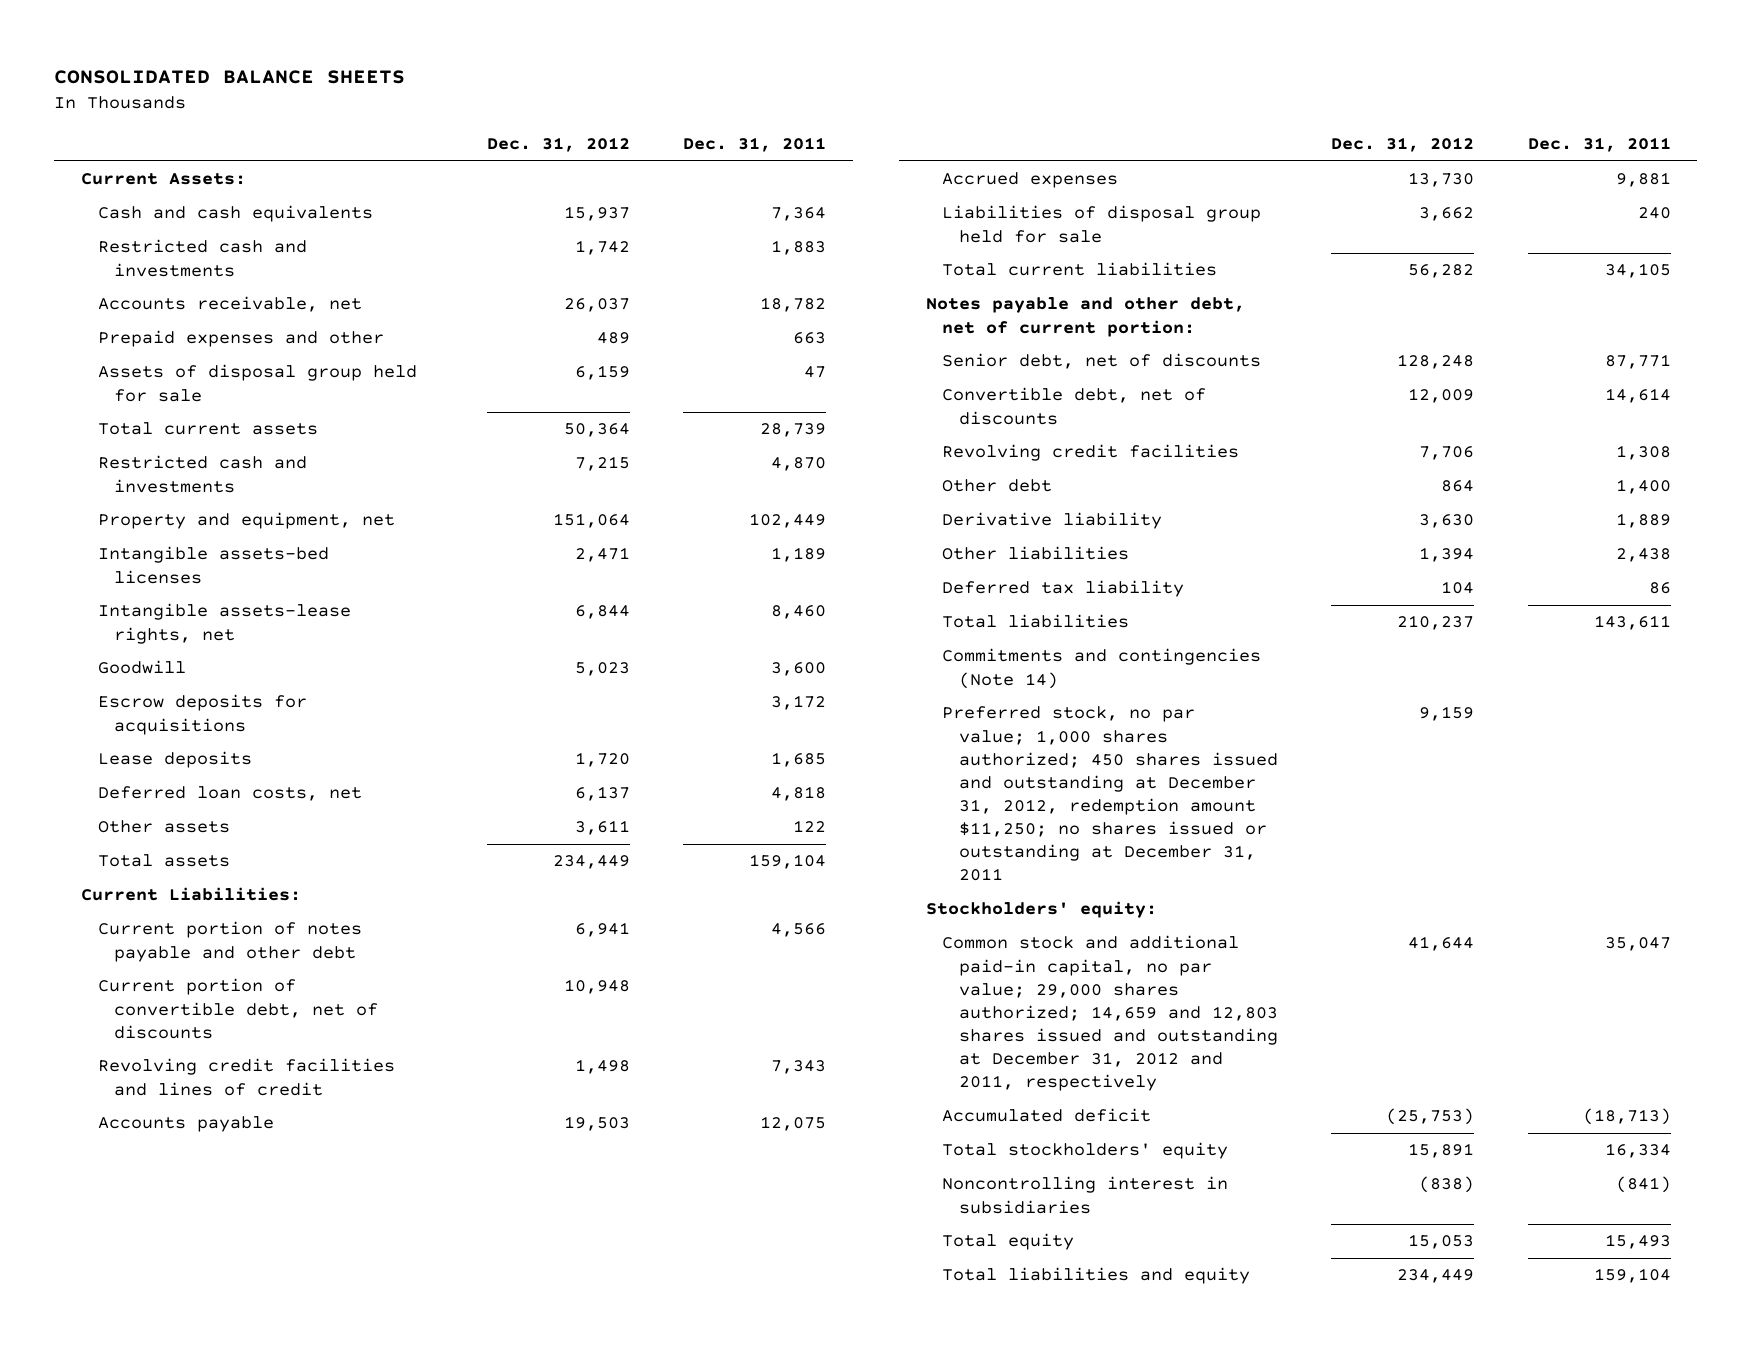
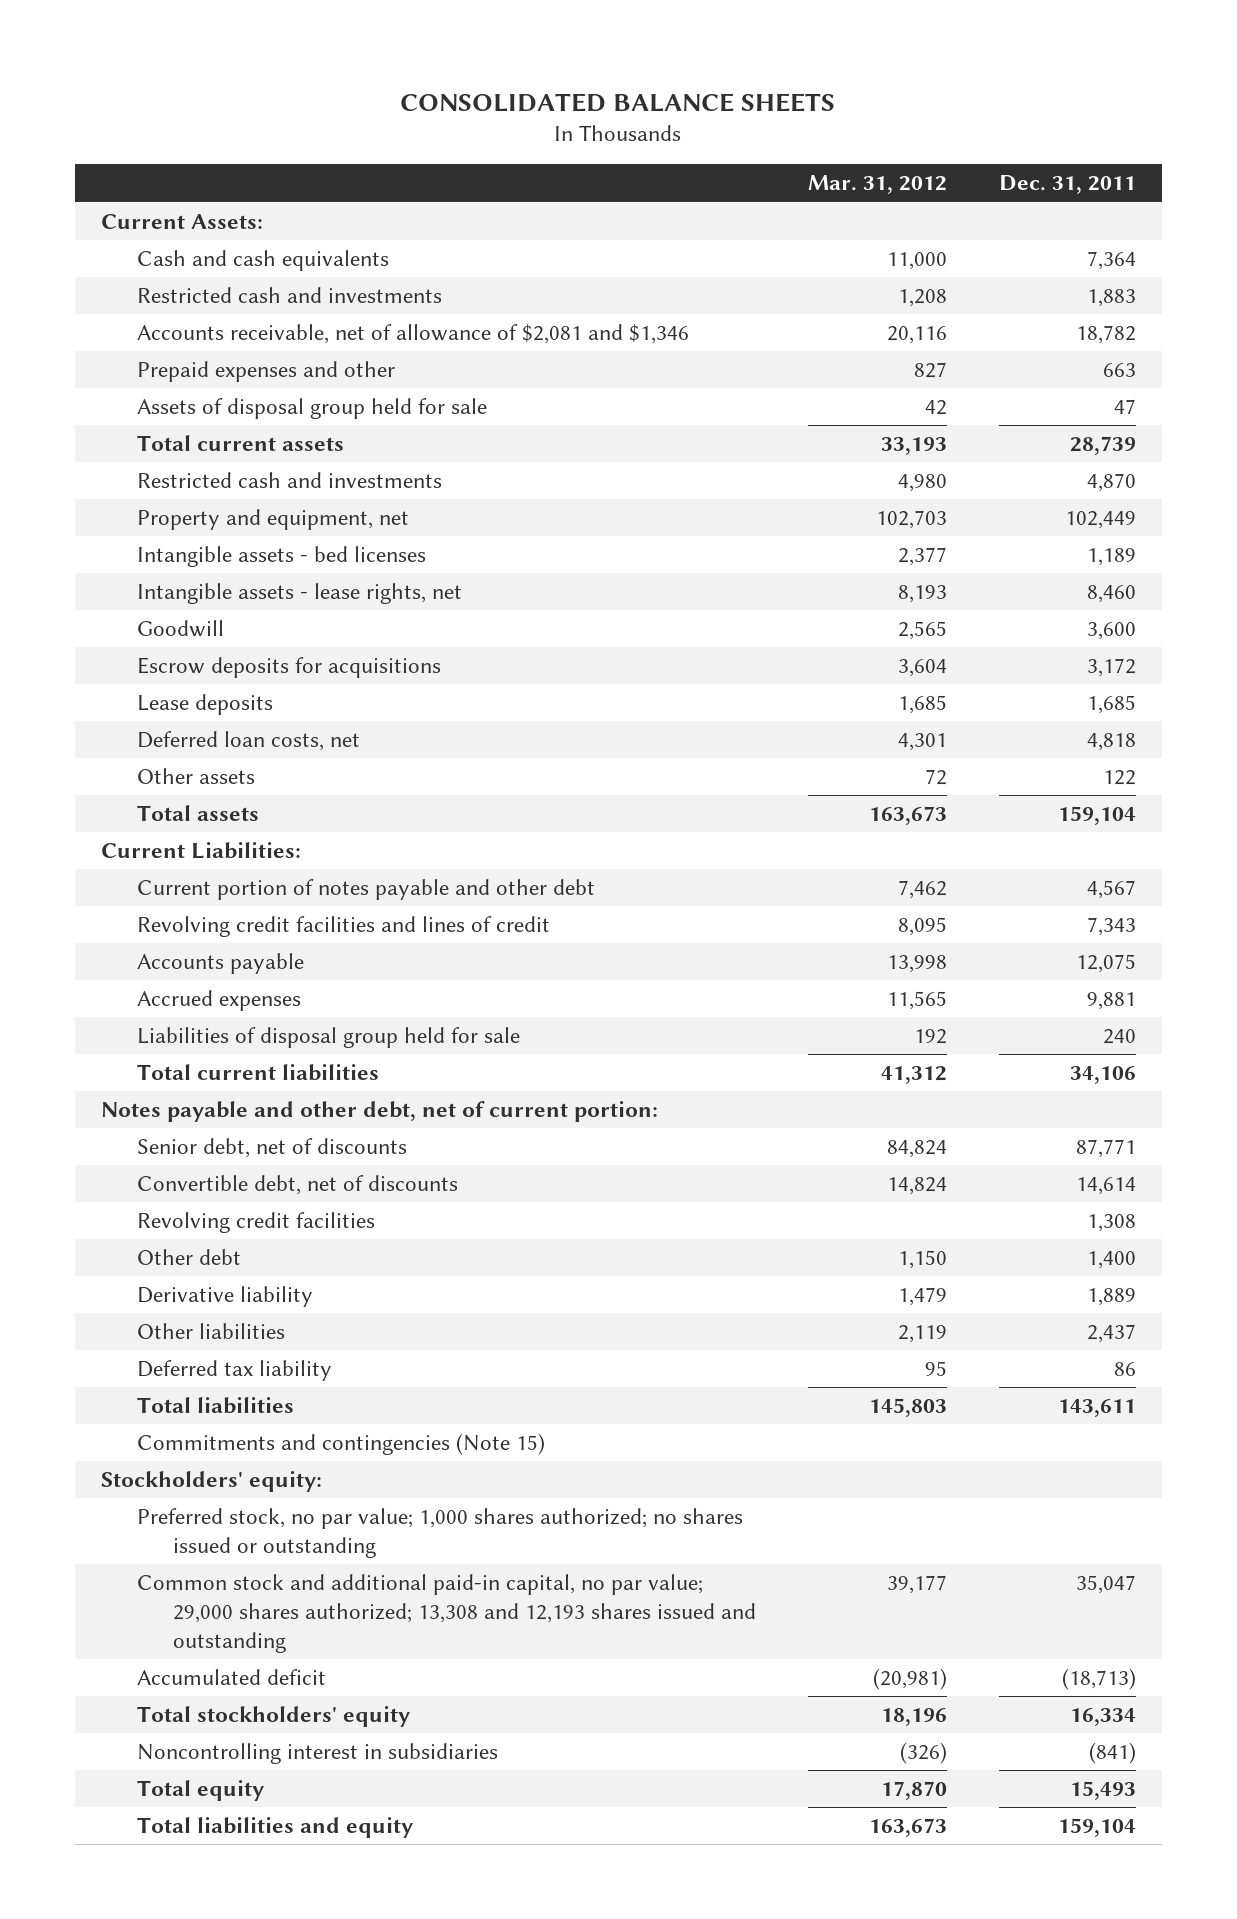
- | Dec. 31, 2012 | Dec. 31, 2011
+ | Mar. 31, 2012 | Dec. 31, 2011
- Accounts receivable, net | 26,037 | 18,782
+ Accounts receivable, net of allowance of $2,081 and $1,346 | 20,116 | 18,782
- Intangible assets-bed licenses | 2,471 | 1,189
- Intangible assets-lease rights, net | 6,844 | 8,460
+ Intangible assets - bed licenses | 2,377 | 1,189
+ Intangible assets - lease rights, net | 8,193 | 8,460
- Current portion of notes payable and other debt | 6,941 | 4,566
- Current portion of convertible debt, net of discounts | 10,948 |
+ Current portion of notes payable and other debt | 7,462 | 4,567
- Total current liabilities | 56,282 | 34,105
+ Total current liabilities | 41,312 | 34,106
- Other liabilities | 1,394 | 2,438
+ Other liabilities | 2,119 | 2,437
- Commitments and contingencies (Note 14)
- Preferred stock, no par value; 1,000 shares authorized; 450 shares issued and outstanding at December 31, 2012, redemption amount $11,250; no shares issued or outstanding at December 31, 2011 | 9,159 |
+ Commitments and contingencies (Note 15)
- Common stock and additional paid-in capital, no par value; 29,000 shares authorized; 14,659 and 12,803 shares issued and outstanding at December 31, 2012 and 2011, respectively | 41,644 | 35,047
+ Preferred stock, no par value; 1,000 shares authorized; no shares issued or outstanding
+ Common stock and additional paid-in capital, no par value; 29,000 shares authorized; 13,308 and 12,193 shares issued and outstanding | 39,177 | 35,047

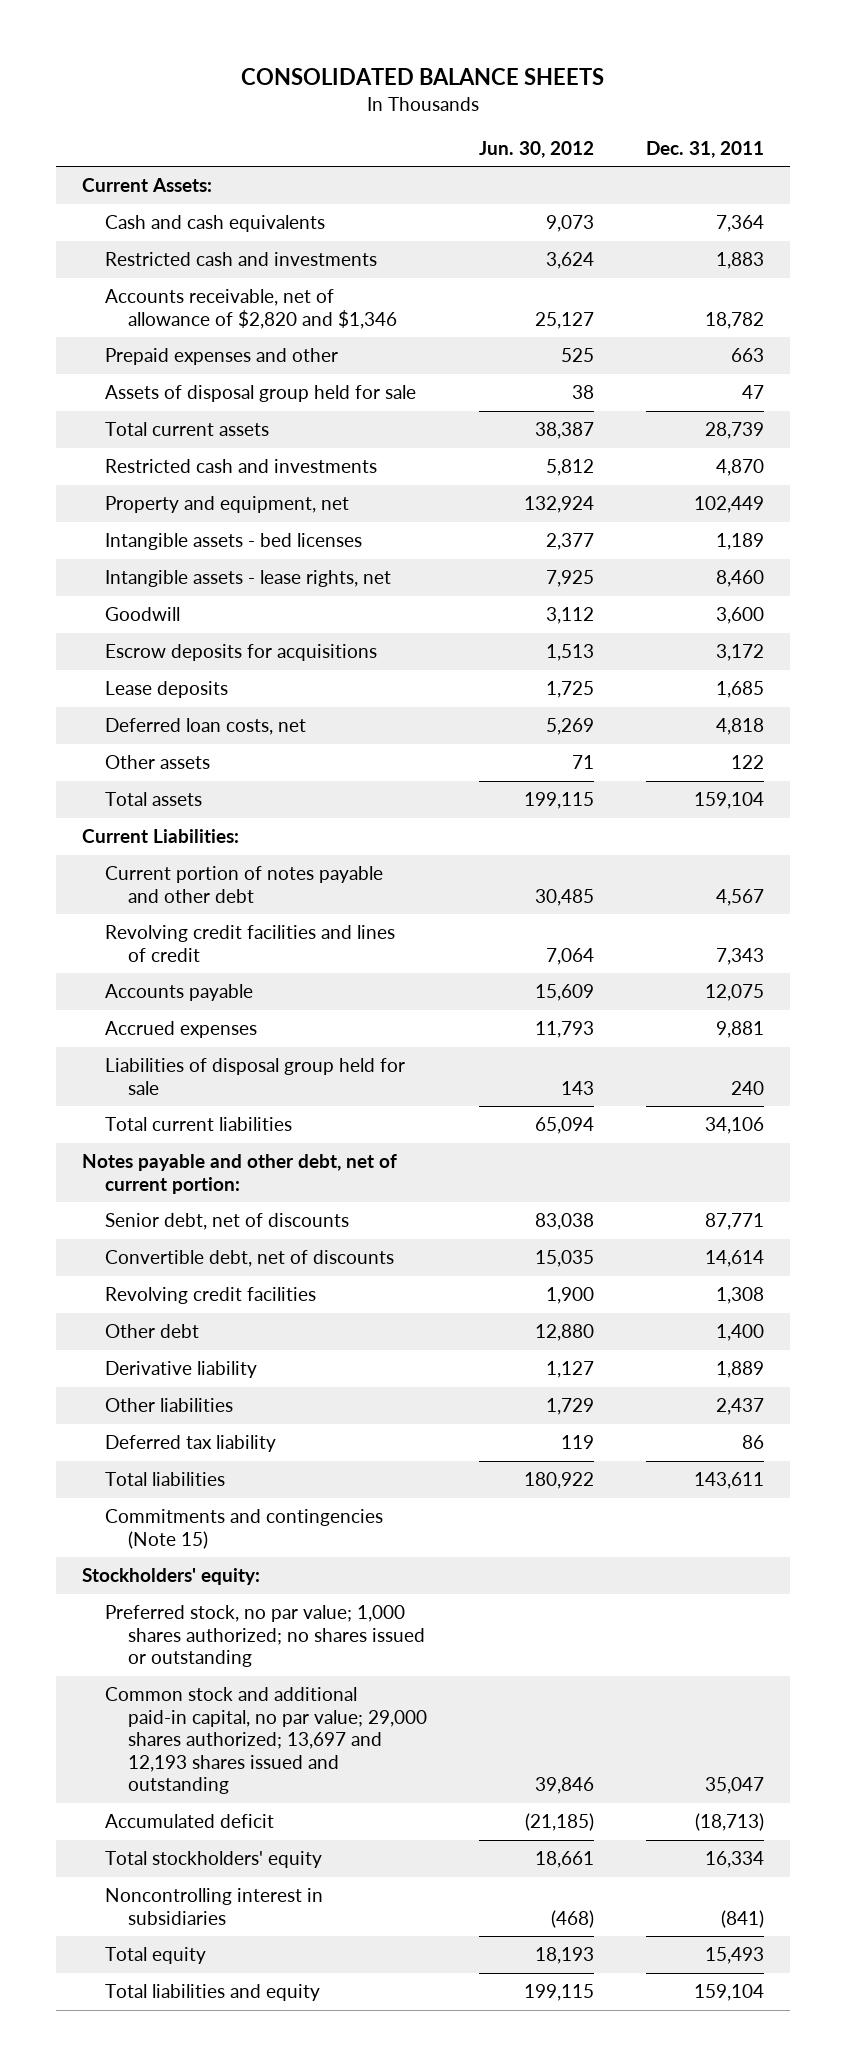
- | Mar. 31, 2012 | Dec. 31, 2011
+ | Jun. 30, 2012 | Dec. 31, 2011
- Accounts receivable, net of allowance of $2,081 and $1,346 | 20,116 | 18,782
+ Accounts receivable, net of allowance of $2,820 and $1,346 | 25,127 | 18,782
- Common stock and additional paid-in capital, no par value; 29,000 shares authorized; 13,308 and 12,193 shares issued and outstanding | 39,177 | 35,047
+ Common stock and additional paid-in capital, no par value; 29,000 shares authorized; 13,697 and 12,193 shares issued and outstanding | 39,846 | 35,047

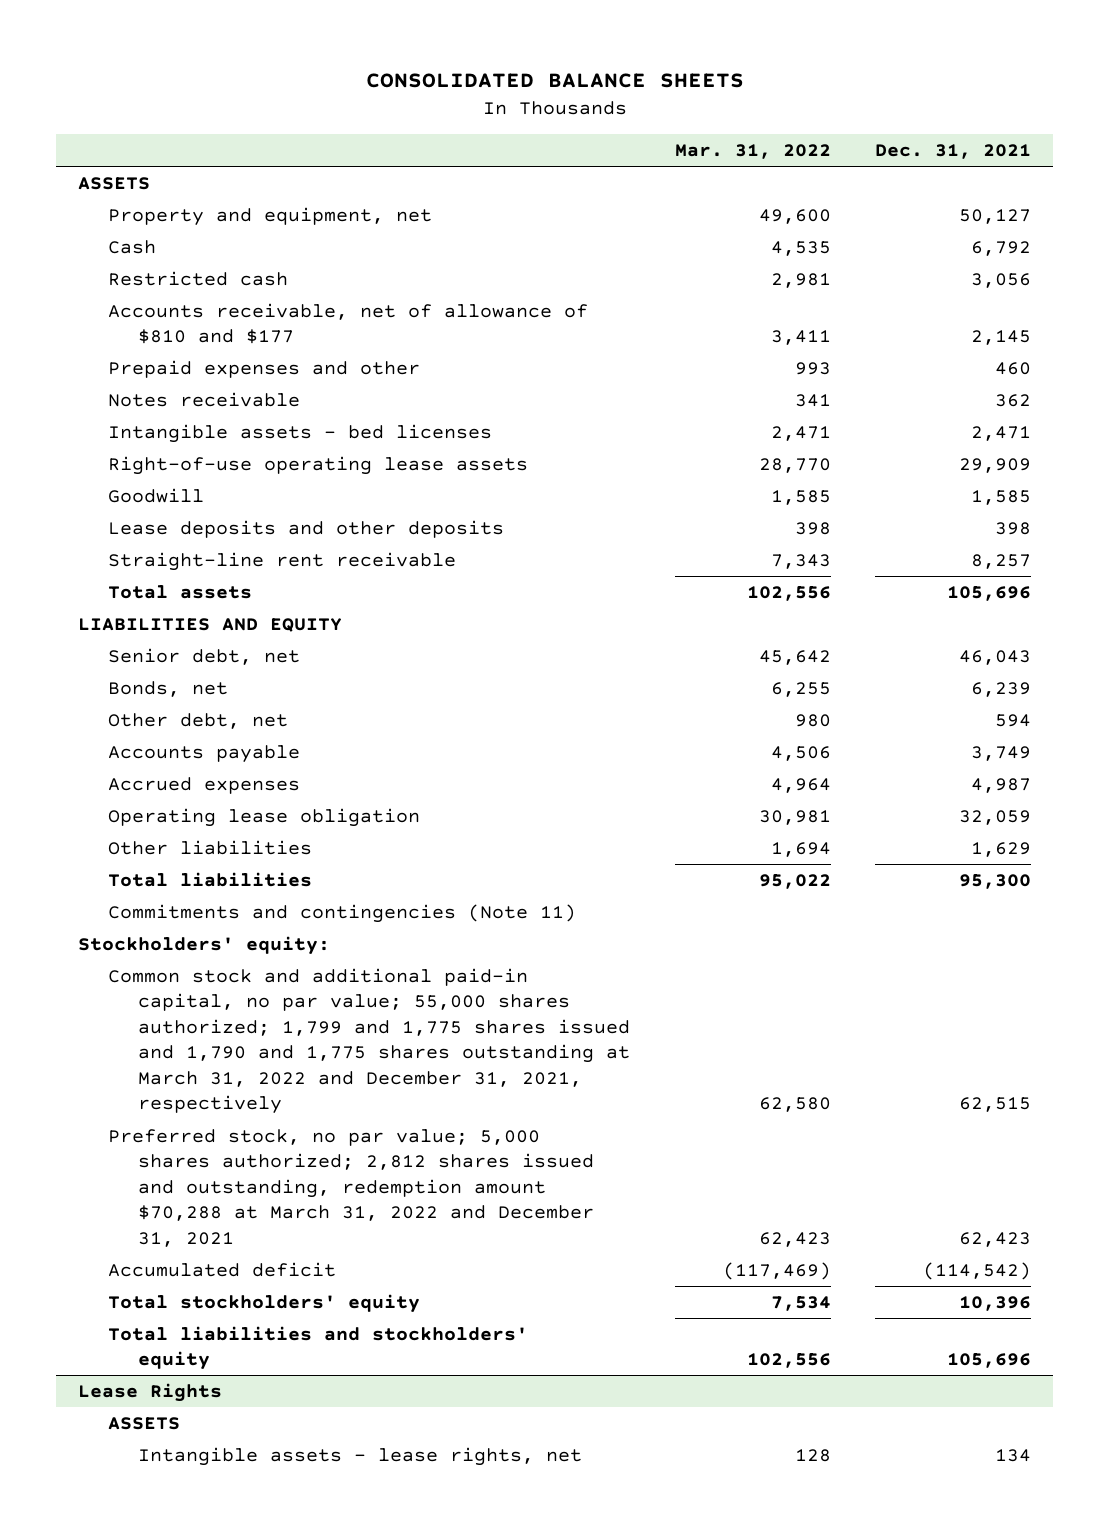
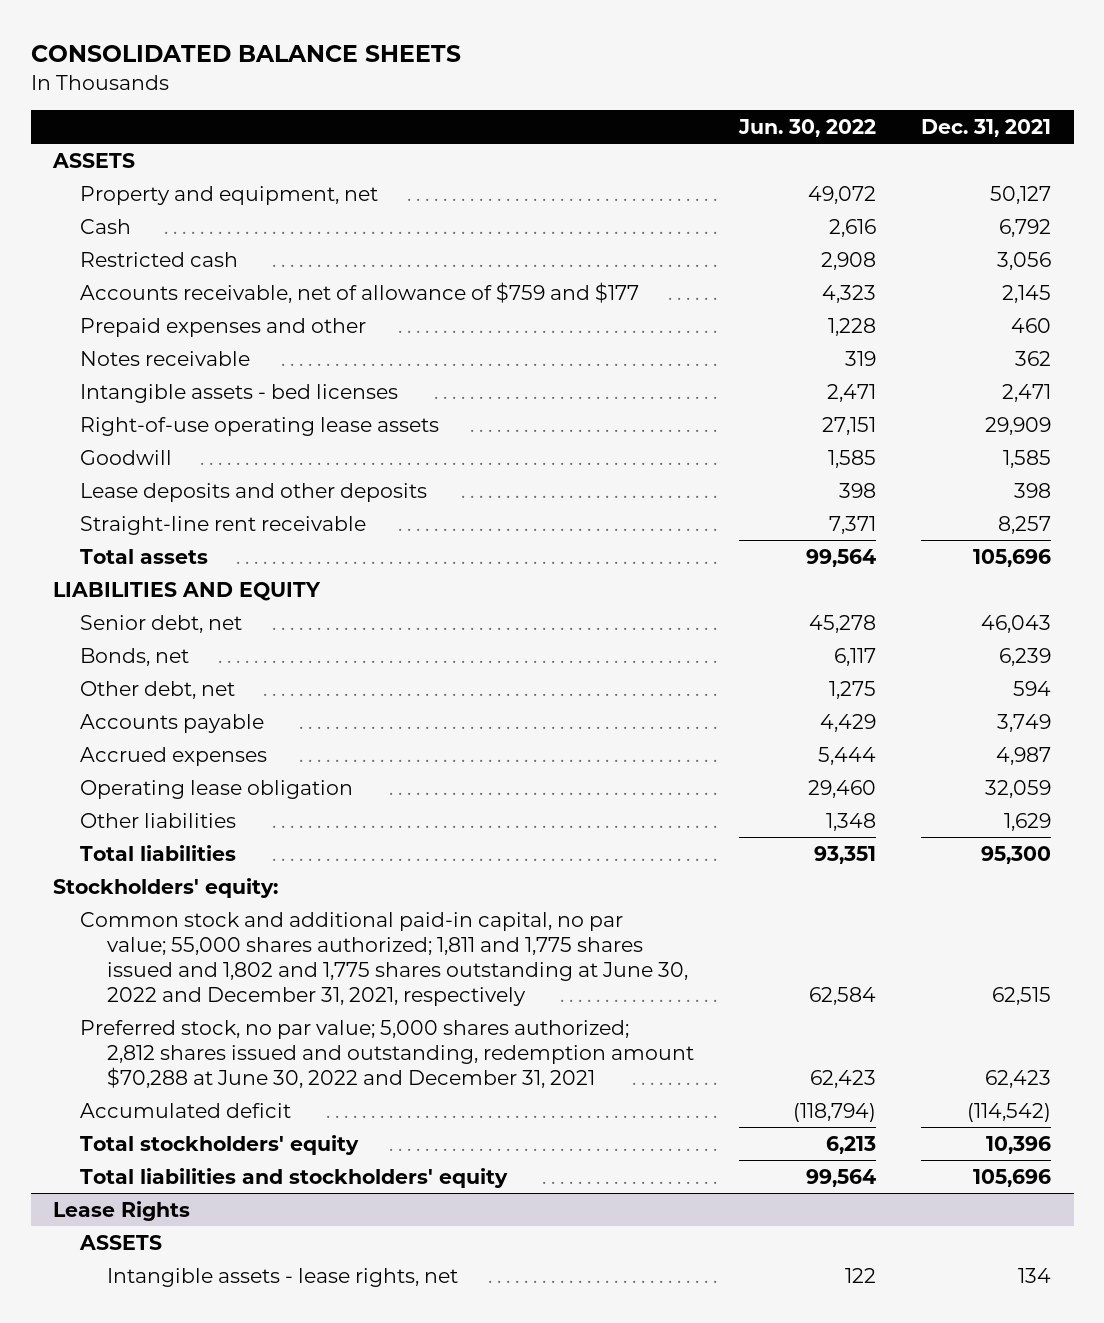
- | Mar. 31, 2022 | Dec. 31, 2021
+ | Jun. 30, 2022 | Dec. 31, 2021
- Accounts receivable, net of allowance of $810 and $177 | 3,411 | 2,145
+ Accounts receivable, net of allowance of $759 and $177 | 4,323 | 2,145
- Commitments and contingencies (Note 11)
- Common stock and additional paid-in capital, no par value; 55,000 shares authorized; 1,799 and 1,775 shares issued and 1,790 and 1,775 shares outstanding at March 31, 2022 and December 31, 2021, respectively | 62,580 | 62,515
- Preferred stock, no par value; 5,000 shares authorized; 2,812 shares issued and outstanding, redemption amount $70,288 at March 31, 2022 and December 31, 2021 | 62,423 | 62,423
+ Common stock and additional paid-in capital, no par value; 55,000 shares authorized; 1,811 and 1,775 shares issued and 1,802 and 1,775 shares outstanding at June 30, 2022 and December 31, 2021, respectively | 62,584 | 62,515
+ Preferred stock, no par value; 5,000 shares authorized; 2,812 shares issued and outstanding, redemption amount $70,288 at June 30, 2022 and December 31, 2021 | 62,423 | 62,423

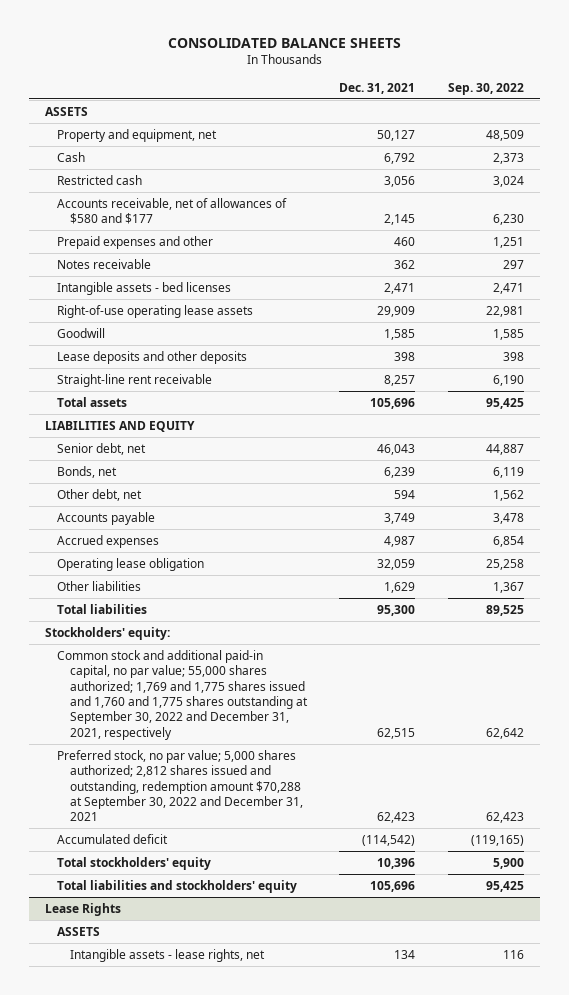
- | Jun. 30, 2022 | Dec. 31, 2021
+ | Dec. 31, 2021 | Sep. 30, 2022
- Accounts receivable, net of allowance of $759 and $177 | 4,323 | 2,145
+ Accounts receivable, net of allowances of $580 and $177 | 2,145 | 6,230
- Common stock and additional paid-in capital, no par value; 55,000 shares authorized; 1,811 and 1,775 shares issued and 1,802 and 1,775 shares outstanding at June 30, 2022 and December 31, 2021, respectively | 62,584 | 62,515
- Preferred stock, no par value; 5,000 shares authorized; 2,812 shares issued and outstanding, redemption amount $70,288 at June 30, 2022 and December 31, 2021 | 62,423 | 62,423
+ Common stock and additional paid-in capital, no par value; 55,000 shares authorized; 1,769 and 1,775 shares issued and 1,760 and 1,775 shares outstanding at September 30, 2022 and December 31, 2021, respectively | 62,515 | 62,642
+ Preferred stock, no par value; 5,000 shares authorized; 2,812 shares issued and outstanding, redemption amount $70,288 at September 30, 2022 and December 31, 2021 | 62,423 | 62,423

